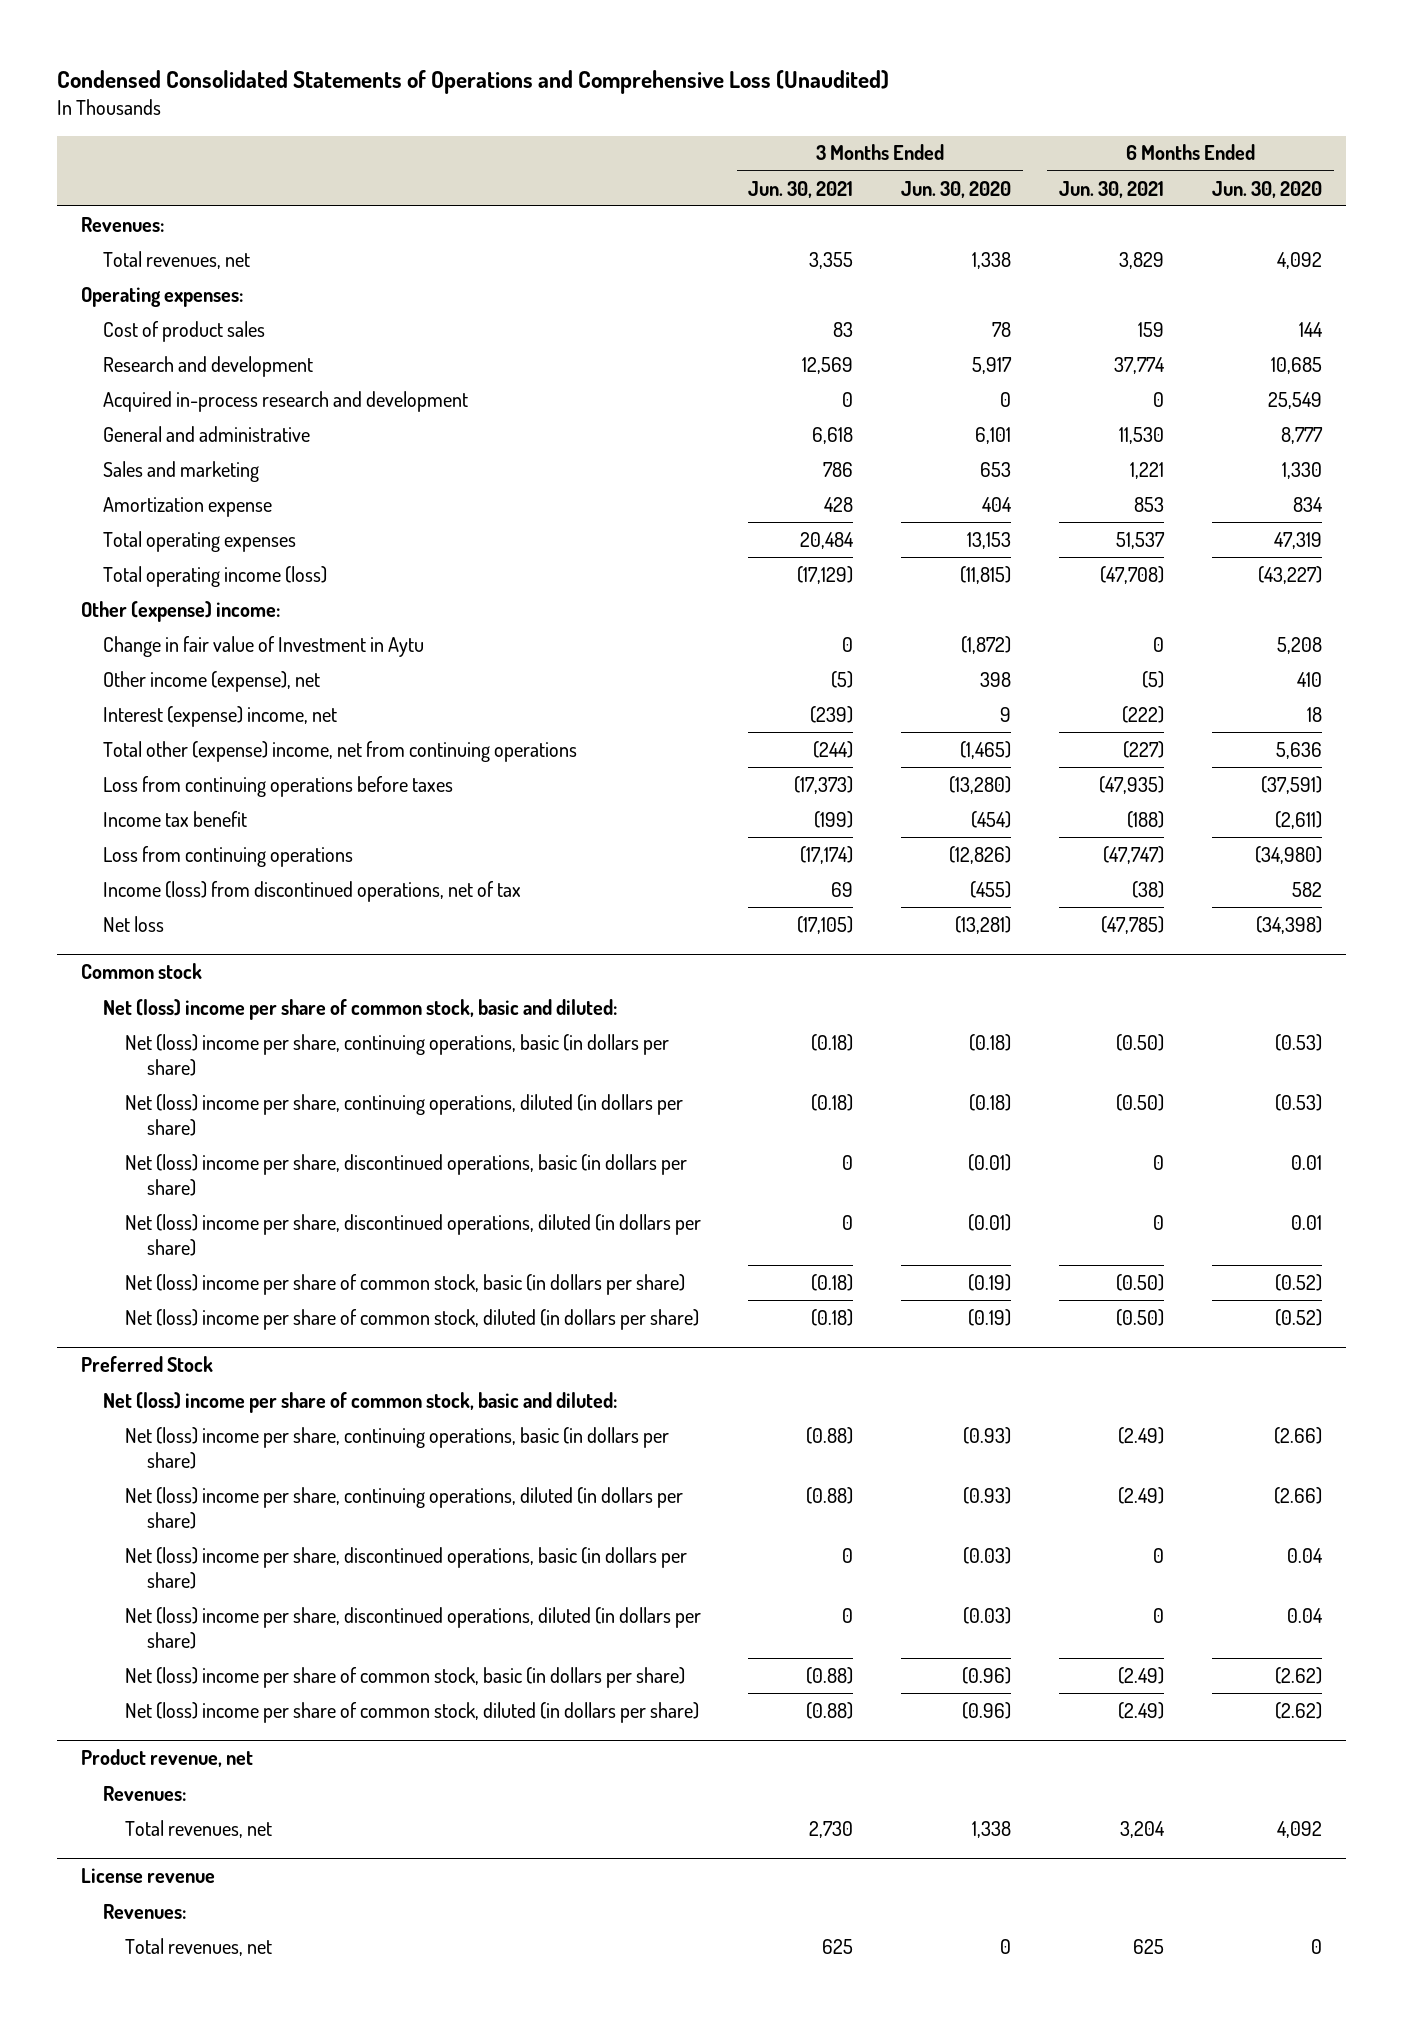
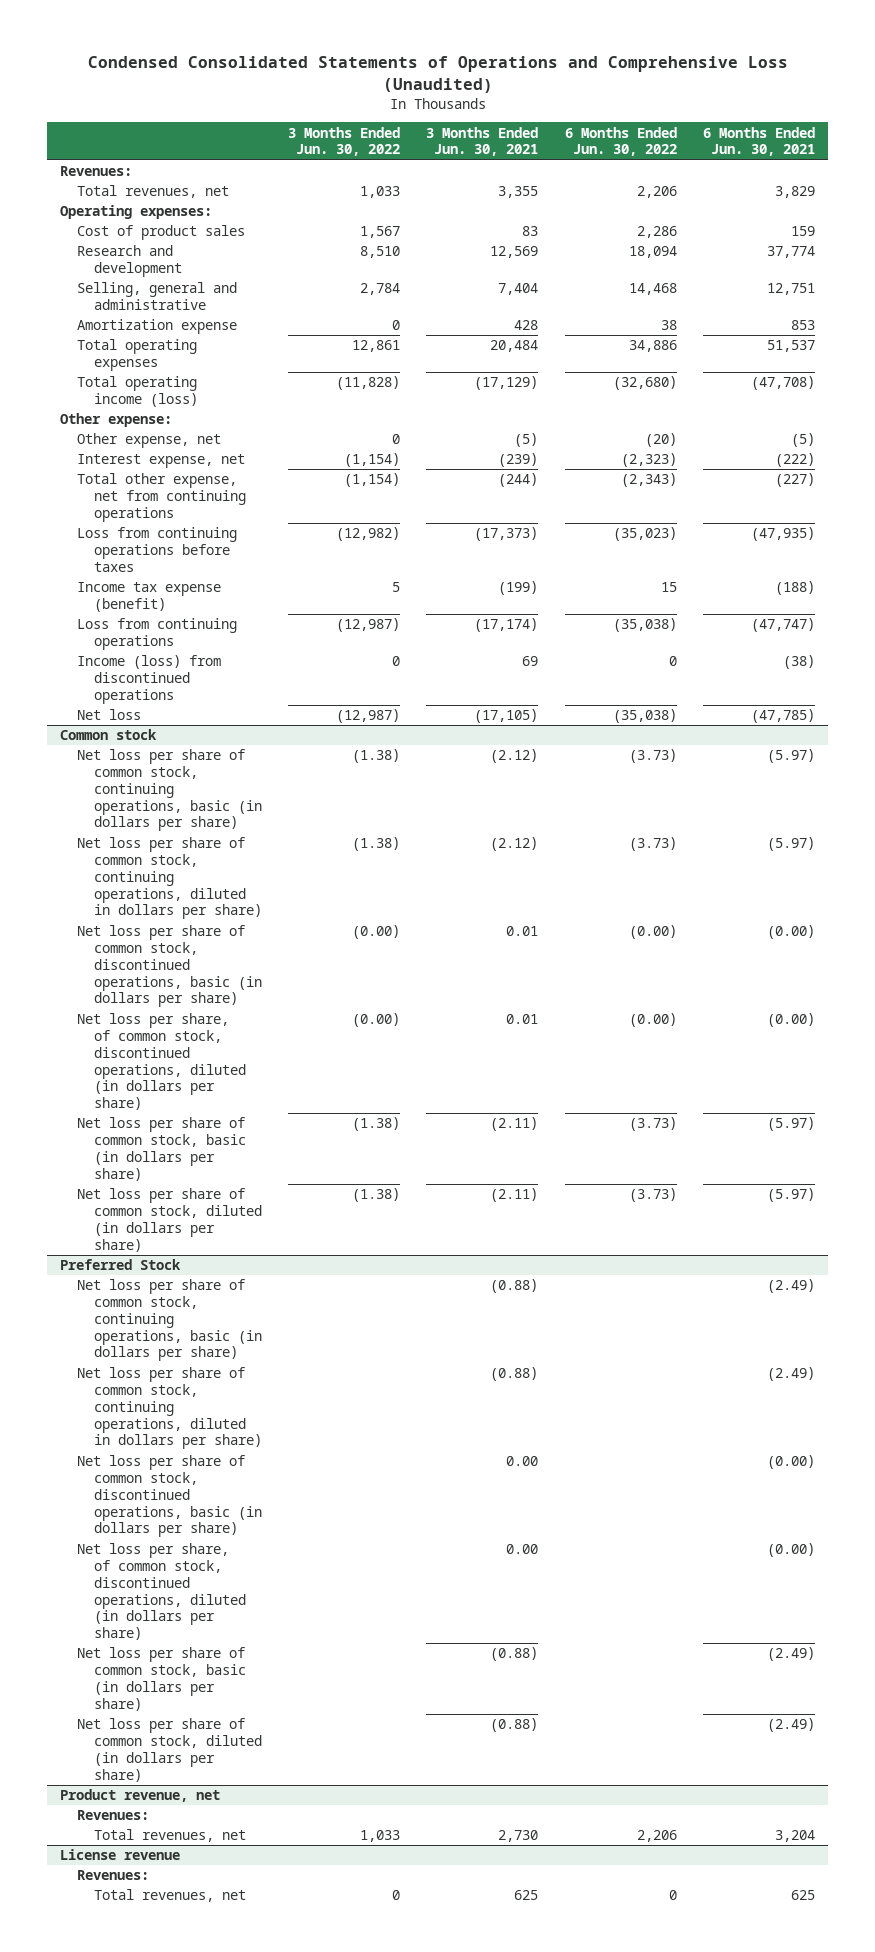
- | 3 Months Ended Jun. 30, 2021 | 3 Months Ended Jun. 30, 2020 | 6 Months Ended Jun. 30, 2021 | 6 Months Ended Jun. 30, 2020
+ | 3 Months Ended Jun. 30, 2022 | 3 Months Ended Jun. 30, 2021 | 6 Months Ended Jun. 30, 2022 | 6 Months Ended Jun. 30, 2021
- Acquired in-process research and development | 0 | 0 | 0 | 25,549
- General and administrative | 6,618 | 6,101 | 11,530 | 8,777
- Sales and marketing | 786 | 653 | 1,221 | 1,330
+ Selling, general and administrative | 2,784 | 7,404 | 14,468 | 12,751
- Other (expense) income:
- Change in fair value of Investment in Aytu | 0 | (1,872) | 0 | 5,208
- Other income (expense), net | (5) | 398 | (5) | 410
- Interest (expense) income, net | (239) | 9 | (222) | 18
- Total other (expense) income, net from continuing operations | (244) | (1,465) | (227) | 5,636
+ Other expense:
+ Other expense, net | 0 | (5) | (20) | (5)
+ Interest expense, net | (1,154) | (239) | (2,323) | (222)
+ Total other expense, net from continuing operations | (1,154) | (244) | (2,343) | (227)
- Income tax benefit | (199) | (454) | (188) | (2,611)
+ Income tax expense (benefit) | 5 | (199) | 15 | (188)
- Income (loss) from discontinued operations, net of tax | 69 | (455) | (38) | 582
+ Income (loss) from discontinued operations | 0 | 69 | 0 | (38)
@ Common stock
- Net (loss) income per share of common stock, basic and diluted:
- Net (loss) income per share, continuing operations, basic (in dollars per share) | (0.18) | (0.18) | (0.50) | (0.53)
- Net (loss) income per share, continuing operations, diluted (in dollars per share) | (0.18) | (0.18) | (0.50) | (0.53)
- Net (loss) income per share, discontinued operations, basic (in dollars per share) | 0 | (0.01) | 0 | 0.01
- Net (loss) income per share, discontinued operations, diluted (in dollars per share) | 0 | (0.01) | 0 | 0.01
- Net (loss) income per share of common stock, basic (in dollars per share) | (0.18) | (0.19) | (0.50) | (0.52)
- Net (loss) income per share of common stock, diluted (in dollars per share) | (0.18) | (0.19) | (0.50) | (0.52)
+ Net loss per share of common stock, continuing operations, basic (in dollars per share) | (1.38) | (2.12) | (3.73) | (5.97)
+ Net loss per share of common stock, continuing operations, diluted in dollars per share) | (1.38) | (2.12) | (3.73) | (5.97)
+ Net loss per share of common stock, discontinued operations, basic (in dollars per share) | (0.00) | 0.01 | (0.00) | (0.00)
+ Net loss per share, of common stock, discontinued operations, diluted (in dollars per share) | (0.00) | 0.01 | (0.00) | (0.00)
+ Net loss per share of common stock, basic (in dollars per share) | (1.38) | (2.11) | (3.73) | (5.97)
+ Net loss per share of common stock, diluted (in dollars per share) | (1.38) | (2.11) | (3.73) | (5.97)
@ Preferred Stock
- Net (loss) income per share of common stock, basic and diluted:
- Net (loss) income per share, continuing operations, basic (in dollars per share) | (0.88) | (0.93) | (2.49) | (2.66)
- Net (loss) income per share, continuing operations, diluted (in dollars per share) | (0.88) | (0.93) | (2.49) | (2.66)
- Net (loss) income per share, discontinued operations, basic (in dollars per share) | 0 | (0.03) | 0 | 0.04
- Net (loss) income per share, discontinued operations, diluted (in dollars per share) | 0 | (0.03) | 0 | 0.04
- Net (loss) income per share of common stock, basic (in dollars per share) | (0.88) | (0.96) | (2.49) | (2.62)
- Net (loss) income per share of common stock, diluted (in dollars per share) | (0.88) | (0.96) | (2.49) | (2.62)
+ Net loss per share of common stock, continuing operations, basic (in dollars per share) | | (0.88) | | (2.49)
+ Net loss per share of common stock, continuing operations, diluted in dollars per share) | | (0.88) | | (2.49)
+ Net loss per share of common stock, discontinued operations, basic (in dollars per share) | | 0.00 | | (0.00)
+ Net loss per share, of common stock, discontinued operations, diluted (in dollars per share) | | 0.00 | | (0.00)
+ Net loss per share of common stock, basic (in dollars per share) | | (0.88) | | (2.49)
+ Net loss per share of common stock, diluted (in dollars per share) | | (0.88) | | (2.49)

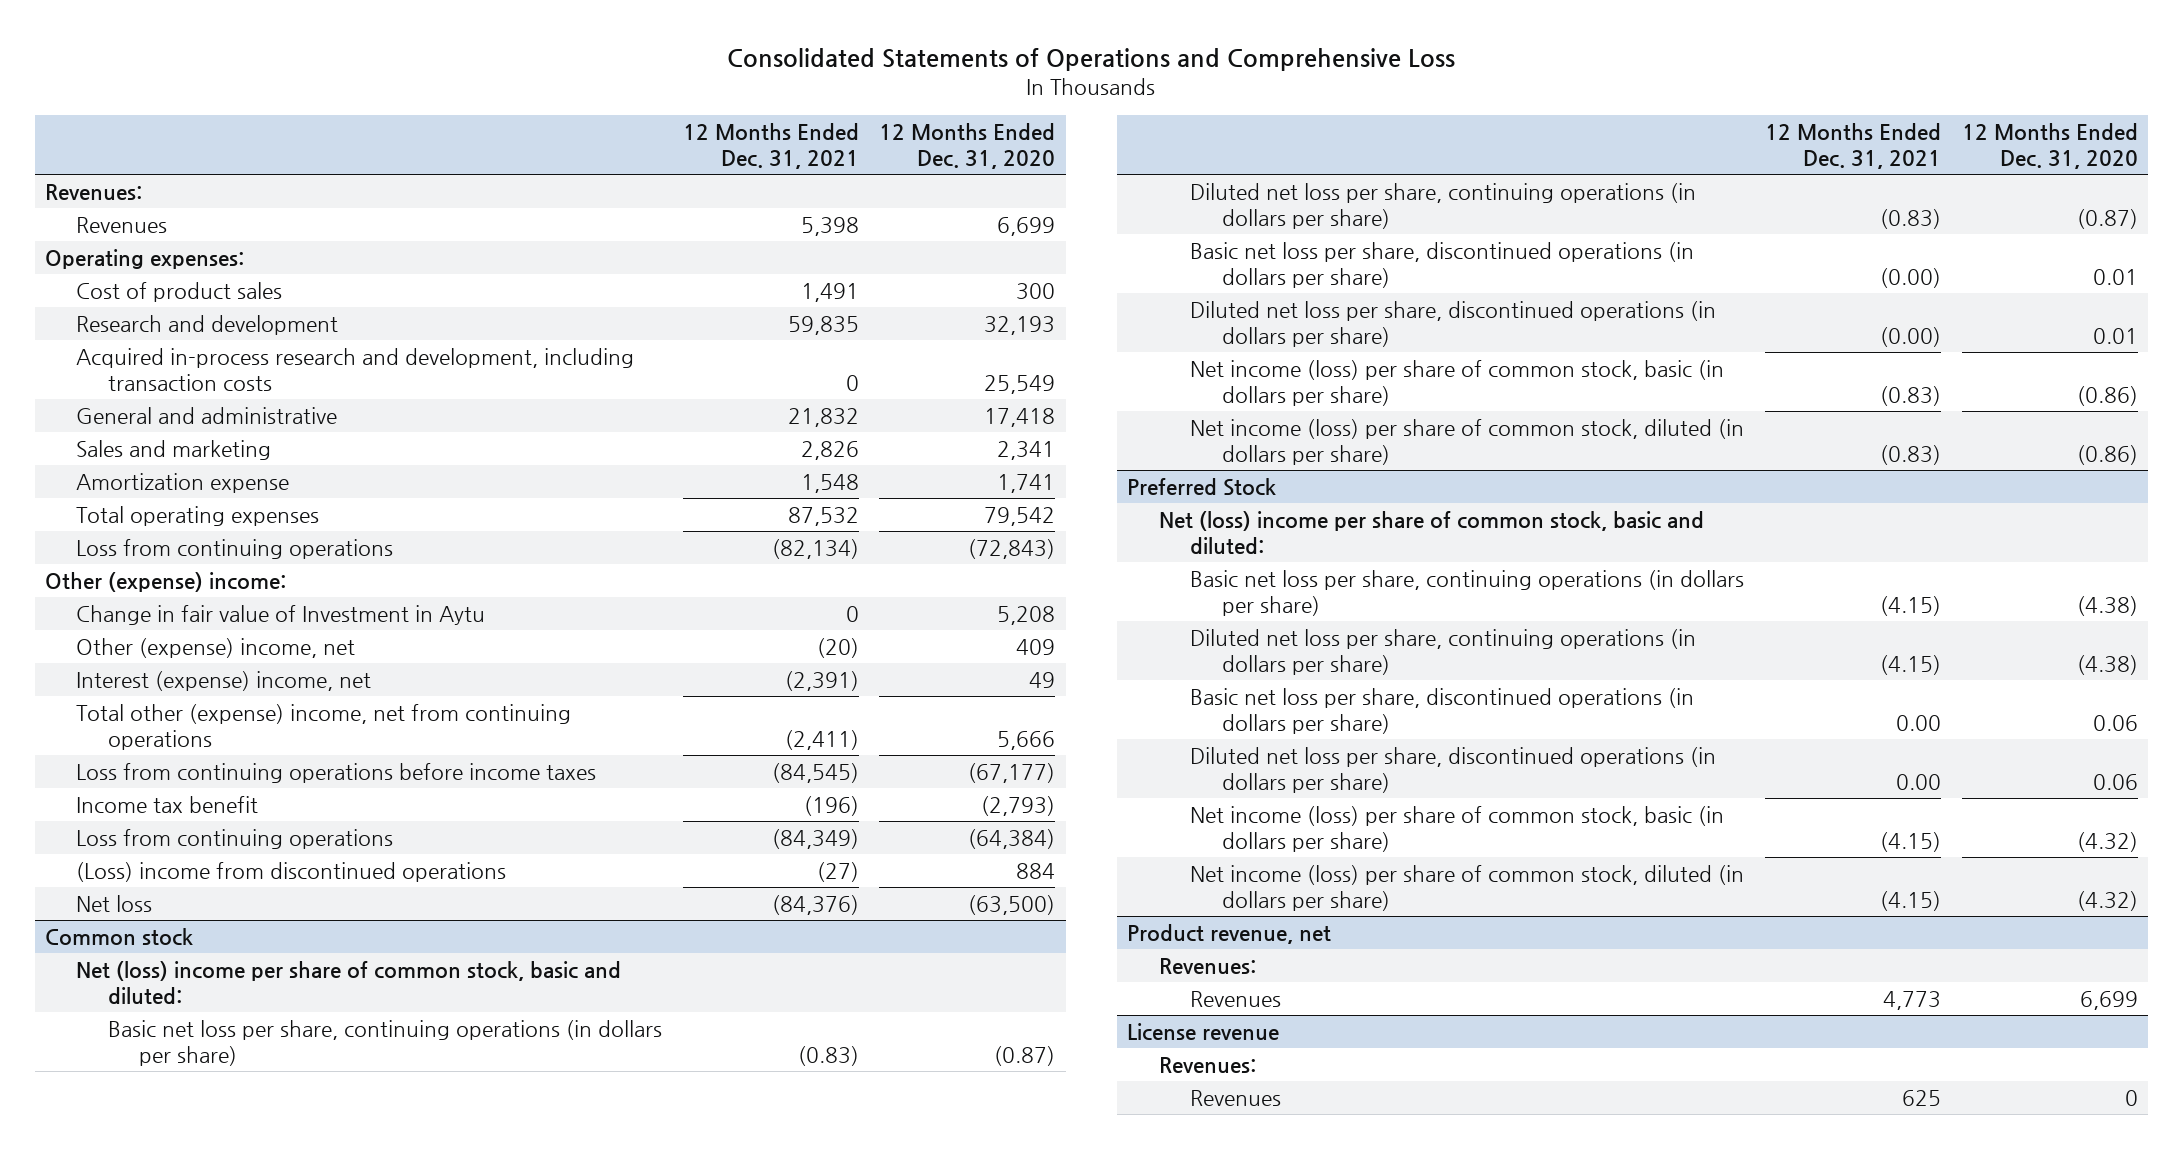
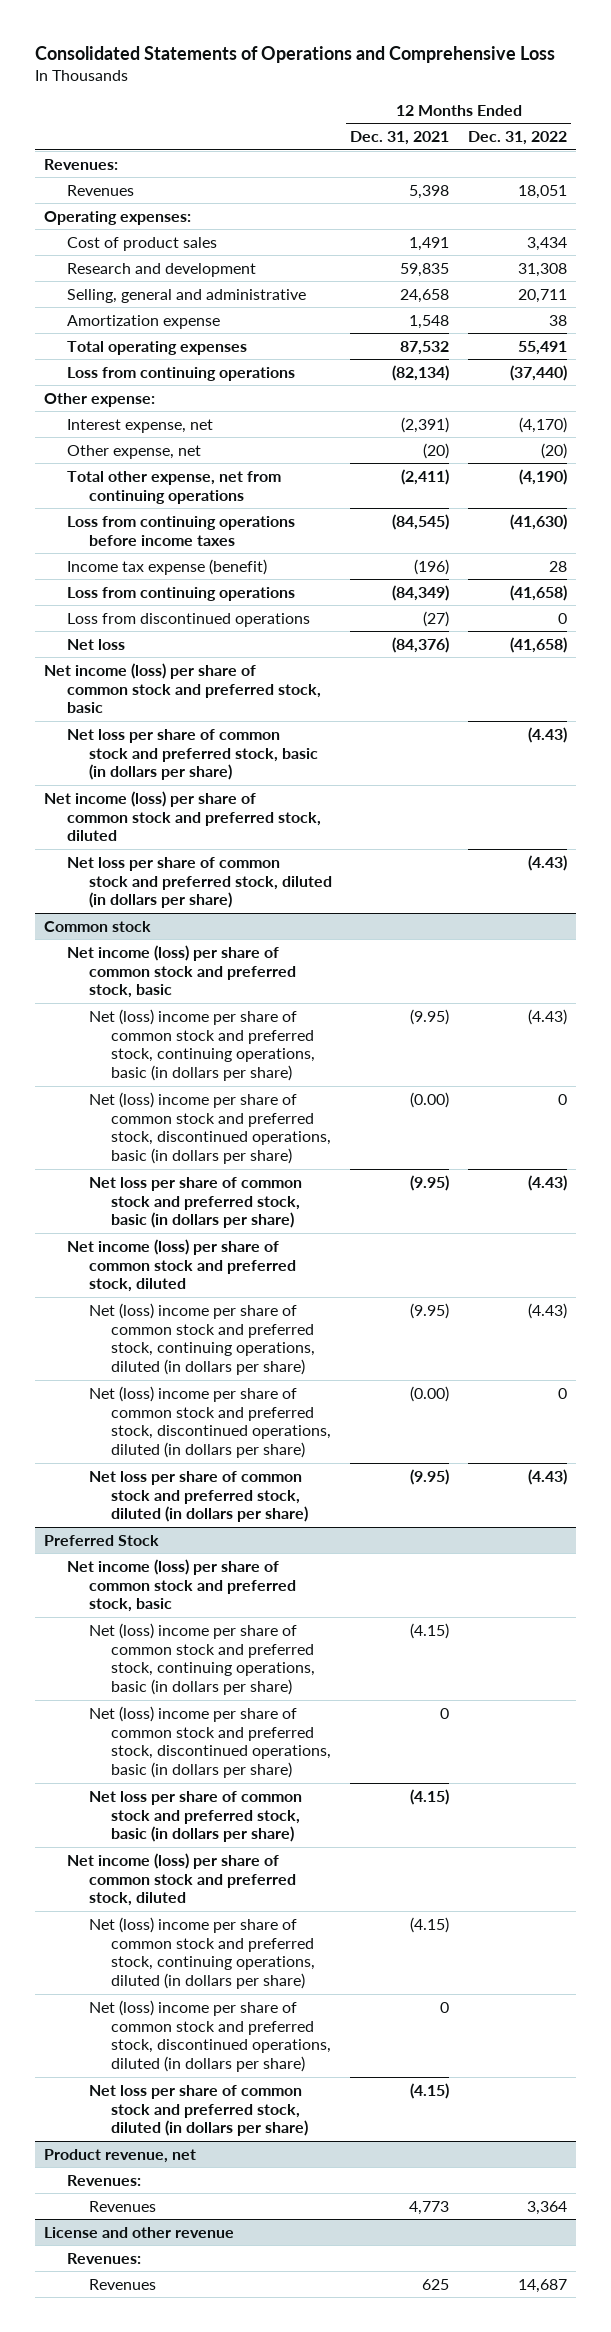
- | 12 Months Ended Dec. 31, 2021 | 12 Months Ended Dec. 31, 2020
+ | 12 Months Ended Dec. 31, 2021 | 12 Months Ended Dec. 31, 2022
- Acquired in-process research and development, including transaction costs | 0 | 25,549
- General and administrative | 21,832 | 17,418
- Sales and marketing | 2,826 | 2,341
+ Selling, general and administrative | 24,658 | 20,711
- Other (expense) income:
- Change in fair value of Investment in Aytu | 0 | 5,208
- Other (expense) income, net | (20) | 409
- Interest (expense) income, net | (2,391) | 49
- Total other (expense) income, net from continuing operations | (2,411) | 5,666
+ Other expense:
+ Interest expense, net | (2,391) | (4,170)
+ Other expense, net | (20) | (20)
+ Total other expense, net from continuing operations | (2,411) | (4,190)
- Income tax benefit | (196) | (2,793)
+ Income tax expense (benefit) | (196) | 28
- (Loss) income from discontinued operations | (27) | 884
+ Loss from discontinued operations | (27) | 0
+ Net income (loss) per share of common stock and preferred stock, basic
+ Net loss per share of common stock and preferred stock, basic (in dollars per share) | | (4.43)
+ Net income (loss) per share of common stock and preferred stock, diluted
+ Net loss per share of common stock and preferred stock, diluted (in dollars per share) | | (4.43)
@ Common stock
- Net (loss) income per share of common stock, basic and diluted:
- Basic net loss per share, continuing operations (in dollars per share) | (0.83) | (0.87)
- Diluted net loss per share, continuing operations (in dollars per share) | (0.83) | (0.87)
- Basic net loss per share, discontinued operations (in dollars per share) | (0.00) | 0.01
- Diluted net loss per share, discontinued operations (in dollars per share) | (0.00) | 0.01
- Net income (loss) per share of common stock, basic (in dollars per share) | (0.83) | (0.86)
- Net income (loss) per share of common stock, diluted (in dollars per share) | (0.83) | (0.86)
+ Net income (loss) per share of common stock and preferred stock, basic
+ Net (loss) income per share of common stock and preferred stock, continuing operations, basic (in dollars per share) | (9.95) | (4.43)
+ Net (loss) income per share of common stock and preferred stock, discontinued operations, basic (in dollars per share) | (0.00) | 0
+ Net loss per share of common stock and preferred stock, basic (in dollars per share) | (9.95) | (4.43)
+ Net income (loss) per share of common stock and preferred stock, diluted
+ Net (loss) income per share of common stock and preferred stock, continuing operations, diluted (in dollars per share) | (9.95) | (4.43)
+ Net (loss) income per share of common stock and preferred stock, discontinued operations, diluted (in dollars per share) | (0.00) | 0
+ Net loss per share of common stock and preferred stock, diluted (in dollars per share) | (9.95) | (4.43)
@ Preferred Stock
- Net (loss) income per share of common stock, basic and diluted:
- Basic net loss per share, continuing operations (in dollars per share) | (4.15) | (4.38)
- Diluted net loss per share, continuing operations (in dollars per share) | (4.15) | (4.38)
- Basic net loss per share, discontinued operations (in dollars per share) | 0.00 | 0.06
- Diluted net loss per share, discontinued operations (in dollars per share) | 0.00 | 0.06
- Net income (loss) per share of common stock, basic (in dollars per share) | (4.15) | (4.32)
- Net income (loss) per share of common stock, diluted (in dollars per share) | (4.15) | (4.32)
+ Net income (loss) per share of common stock and preferred stock, basic
+ Net (loss) income per share of common stock and preferred stock, continuing operations, basic (in dollars per share) | (4.15) |
+ Net (loss) income per share of common stock and preferred stock, discontinued operations, basic (in dollars per share) | 0 |
+ Net loss per share of common stock and preferred stock, basic (in dollars per share) | (4.15) |
+ Net income (loss) per share of common stock and preferred stock, diluted
+ Net (loss) income per share of common stock and preferred stock, continuing operations, diluted (in dollars per share) | (4.15) |
+ Net (loss) income per share of common stock and preferred stock, discontinued operations, diluted (in dollars per share) | 0 |
+ Net loss per share of common stock and preferred stock, diluted (in dollars per share) | (4.15) |
- License revenue
+ License and other revenue

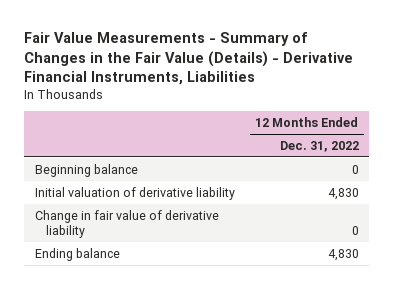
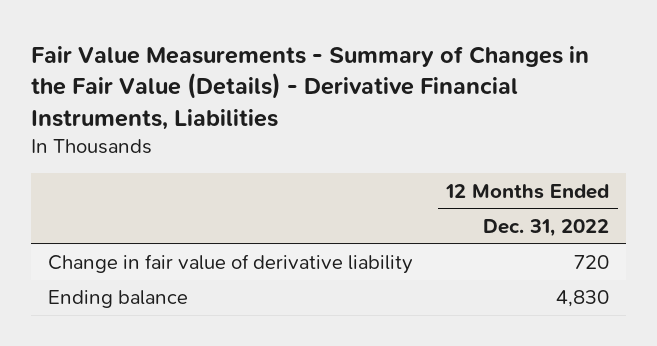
- Beginning balance | 0
- Initial valuation of derivative liability | 4,830
- Change in fair value of derivative liability | 0
+ Change in fair value of derivative liability | 720

